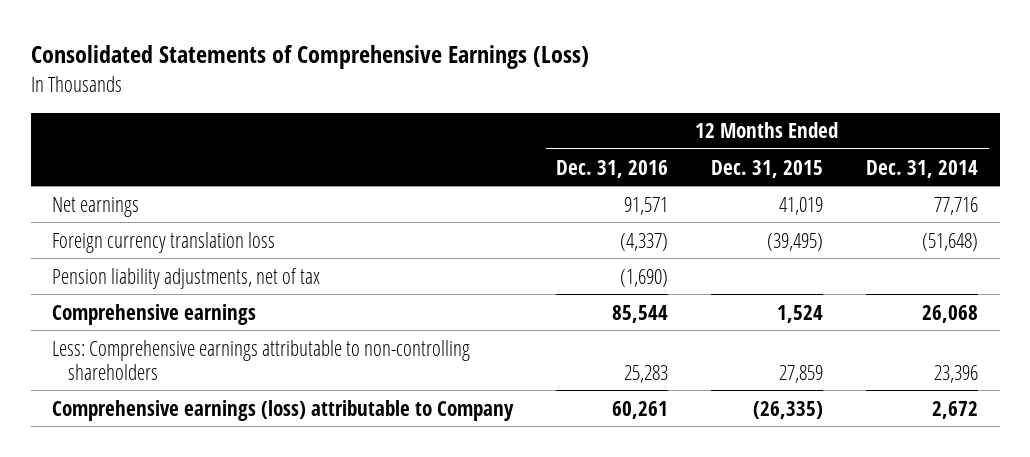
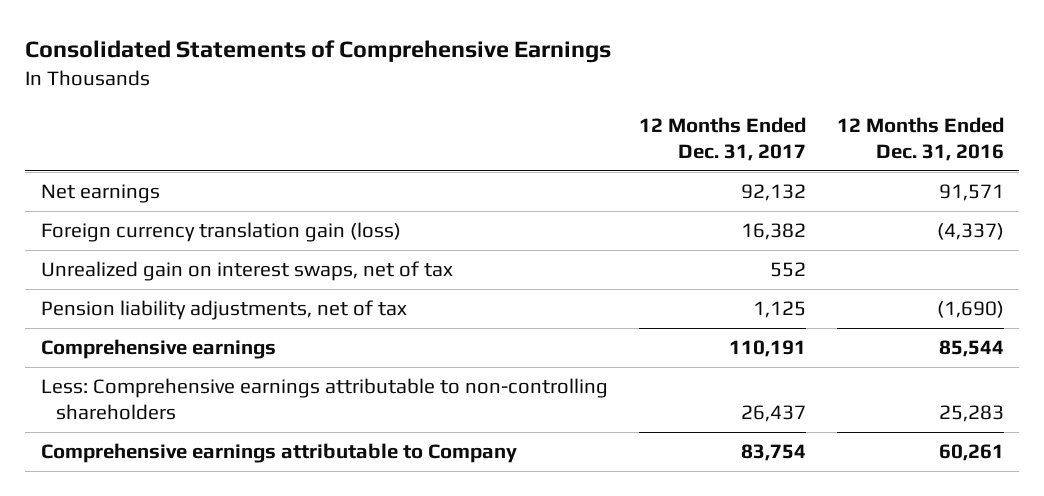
- Consolidated Statements of Comprehensive Earnings (Loss)
+ Consolidated Statements of Comprehensive Earnings
- | 12 Months Ended Dec. 31, 2016 | 12 Months Ended Dec. 31, 2015 | 12 Months Ended Dec. 31, 2014
+ | 12 Months Ended Dec. 31, 2017 | 12 Months Ended Dec. 31, 2016
- Foreign currency translation loss | (4,337) | (39,495) | (51,648)
+ Foreign currency translation gain (loss) | 16,382 | (4,337)
+ Unrealized gain on interest swaps, net of tax | 552 |
- Comprehensive earnings (loss) attributable to Company | 60,261 | (26,335) | 2,672
+ Comprehensive earnings attributable to Company | 83,754 | 60,261

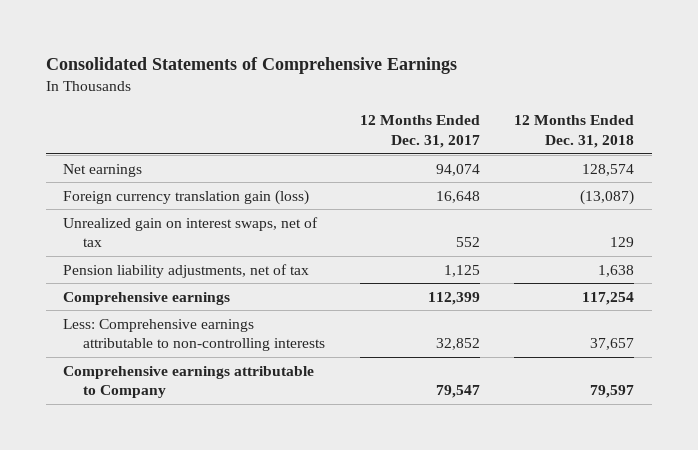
- | 12 Months Ended Dec. 31, 2017 | 12 Months Ended Dec. 31, 2016
+ | 12 Months Ended Dec. 31, 2017 | 12 Months Ended Dec. 31, 2018
- Net earnings | 92,132 | 91,571
- Foreign currency translation gain (loss) | 16,382 | (4,337)
+ Net earnings | 94,074 | 128,574
+ Foreign currency translation gain (loss) | 16,648 | (13,087)
- Comprehensive earnings | 110,191 | 85,544
- Less: Comprehensive earnings attributable to non-controlling shareholders | 26,437 | 25,283
- Comprehensive earnings attributable to Company | 83,754 | 60,261
+ Comprehensive earnings | 112,399 | 117,254
+ Less: Comprehensive earnings attributable to non-controlling interests | 32,852 | 37,657
+ Comprehensive earnings attributable to Company | 79,547 | 79,597

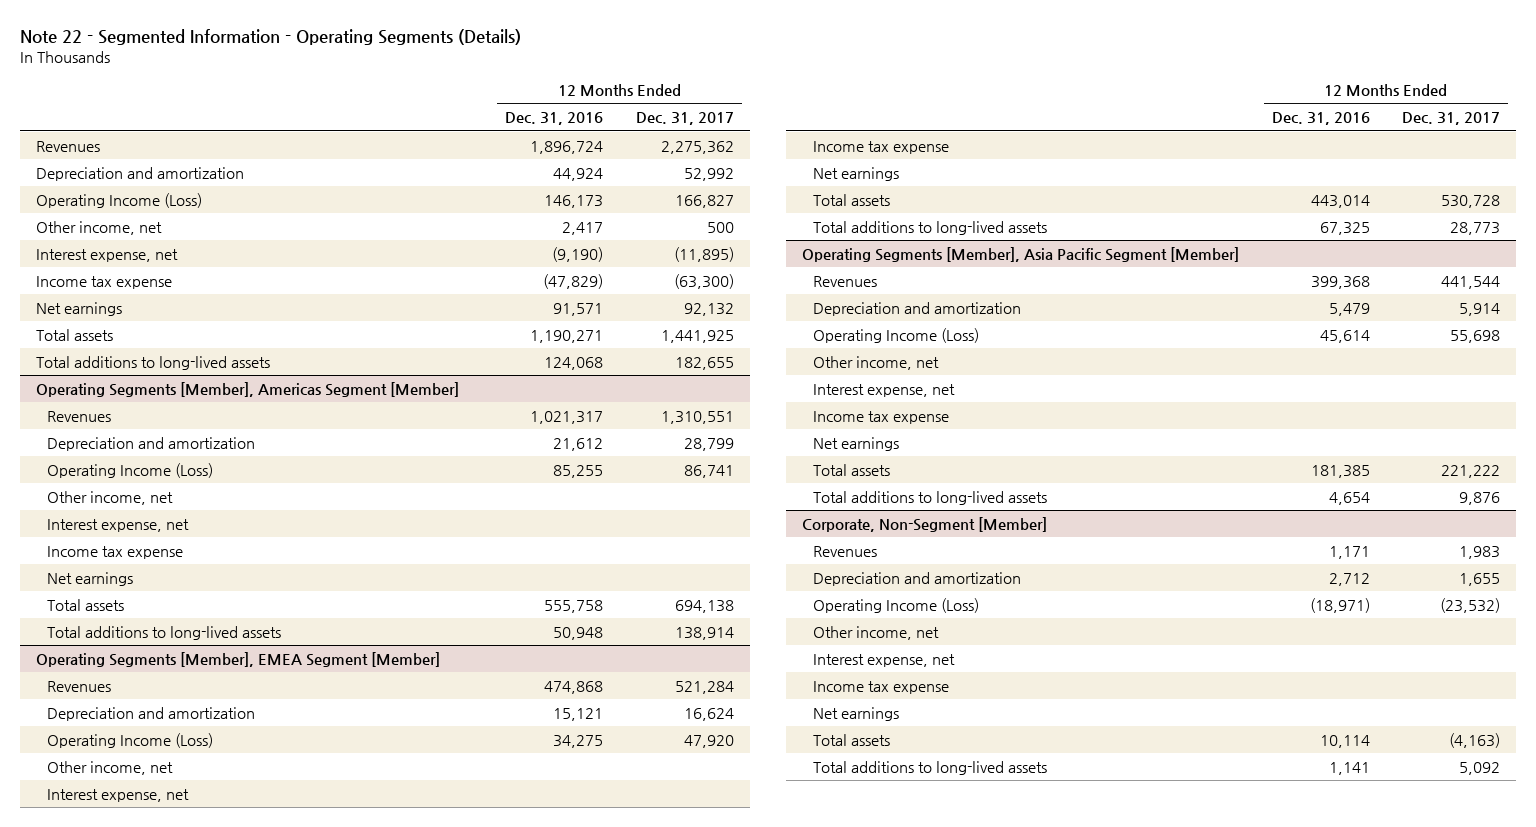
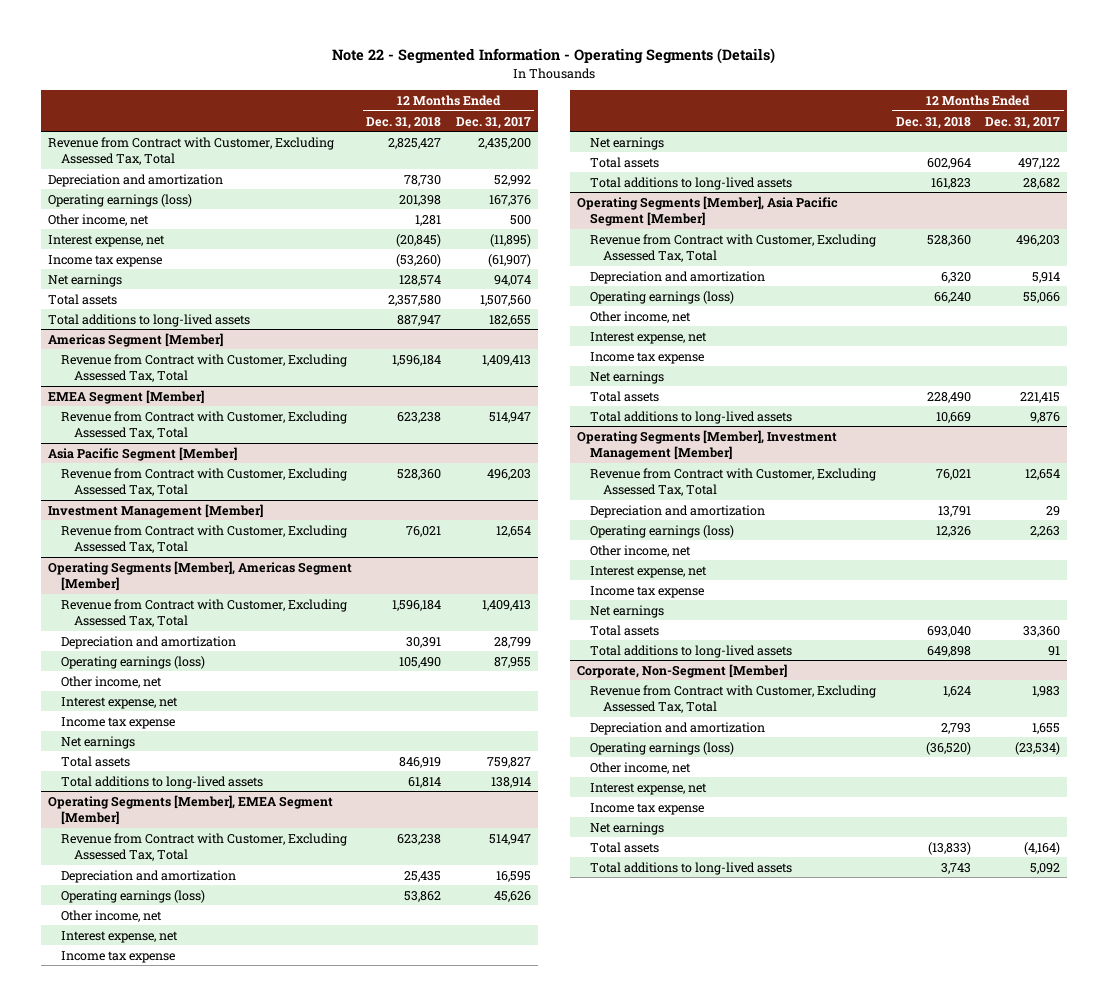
- | 12 Months Ended Dec. 31, 2016 | 12 Months Ended Dec. 31, 2017
+ | 12 Months Ended Dec. 31, 2018 | 12 Months Ended Dec. 31, 2017
- Revenues | 1,896,724 | 2,275,362
+ Revenue from Contract with Customer, Excluding Assessed Tax, Total | 2,825,427 | 2,435,200
- Operating Income (Loss) | 146,173 | 166,827
+ Operating earnings (loss) | 201,398 | 167,376
- Income tax expense | (47,829) | (63,300)
- Net earnings | 91,571 | 92,132
- Total assets | 1,190,271 | 1,441,925
+ Income tax expense | (53,260) | (61,907)
+ Net earnings | 128,574 | 94,074
+ Total assets | 2,357,580 | 1,507,560
+ Americas Segment [Member]
+ Revenue from Contract with Customer, Excluding Assessed Tax, Total | 1,596,184 | 1,409,413
+ EMEA Segment [Member]
+ Revenue from Contract with Customer, Excluding Assessed Tax, Total | 623,238 | 514,947
+ Asia Pacific Segment [Member]
+ Revenue from Contract with Customer, Excluding Assessed Tax, Total | 528,360 | 496,203
+ Investment Management [Member]
+ Revenue from Contract with Customer, Excluding Assessed Tax, Total | 76,021 | 12,654
@ Operating Segments [Member], Americas Segment [Member]
- Revenues | 1,021,317 | 1,310,551
+ Revenue from Contract with Customer, Excluding Assessed Tax, Total | 1,596,184 | 1,409,413
- Operating Income (Loss) | 85,255 | 86,741
+ Operating earnings (loss) | 105,490 | 87,955
- Total assets | 555,758 | 694,138
+ Total assets | 846,919 | 759,827
@ Operating Segments [Member], EMEA Segment [Member]
- Revenues | 474,868 | 521,284
- Depreciation and amortization | 15,121 | 16,624
- Operating Income (Loss) | 34,275 | 47,920
+ Revenue from Contract with Customer, Excluding Assessed Tax, Total | 623,238 | 514,947
+ Depreciation and amortization | 25,435 | 16,595
+ Operating earnings (loss) | 53,862 | 45,626
- Total assets | 443,014 | 530,728
- Total additions to long-lived assets | 67,325 | 28,773
+ Total assets | 602,964 | 497,122
+ Total additions to long-lived assets | 161,823 | 28,682
@ Operating Segments [Member], Asia Pacific Segment [Member]
- Revenues | 399,368 | 441,544
+ Revenue from Contract with Customer, Excluding Assessed Tax, Total | 528,360 | 496,203
- Operating Income (Loss) | 45,614 | 55,698
+ Operating earnings (loss) | 66,240 | 55,066
- Total assets | 181,385 | 221,222
+ Total assets | 228,490 | 221,415
+ Operating Segments [Member], Investment Management [Member]
+ Revenue from Contract with Customer, Excluding Assessed Tax, Total | 76,021 | 12,654
+ Depreciation and amortization | 13,791 | 29
+ Operating earnings (loss) | 12,326 | 2,263
+ Other income, net
+ Interest expense, net
+ Income tax expense
+ Net earnings
+ Total assets | 693,040 | 33,360
+ Total additions to long-lived assets | 649,898 | 91
@ Corporate, Non-Segment [Member]
- Revenues | 1,171 | 1,983
+ Revenue from Contract with Customer, Excluding Assessed Tax, Total | 1,624 | 1,983
- Operating Income (Loss) | (18,971) | (23,532)
+ Operating earnings (loss) | (36,520) | (23,534)
- Total assets | 10,114 | (4,163)
+ Total assets | (13,833) | (4,164)

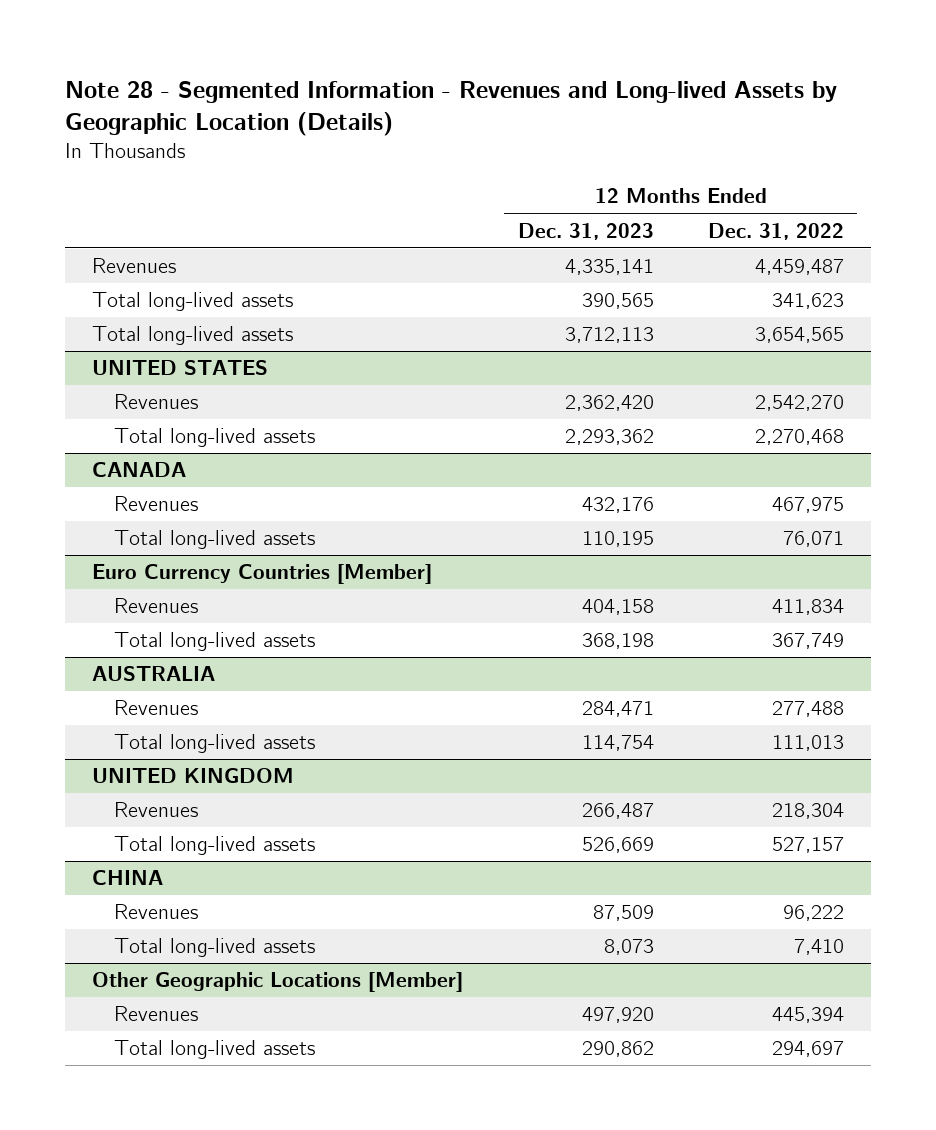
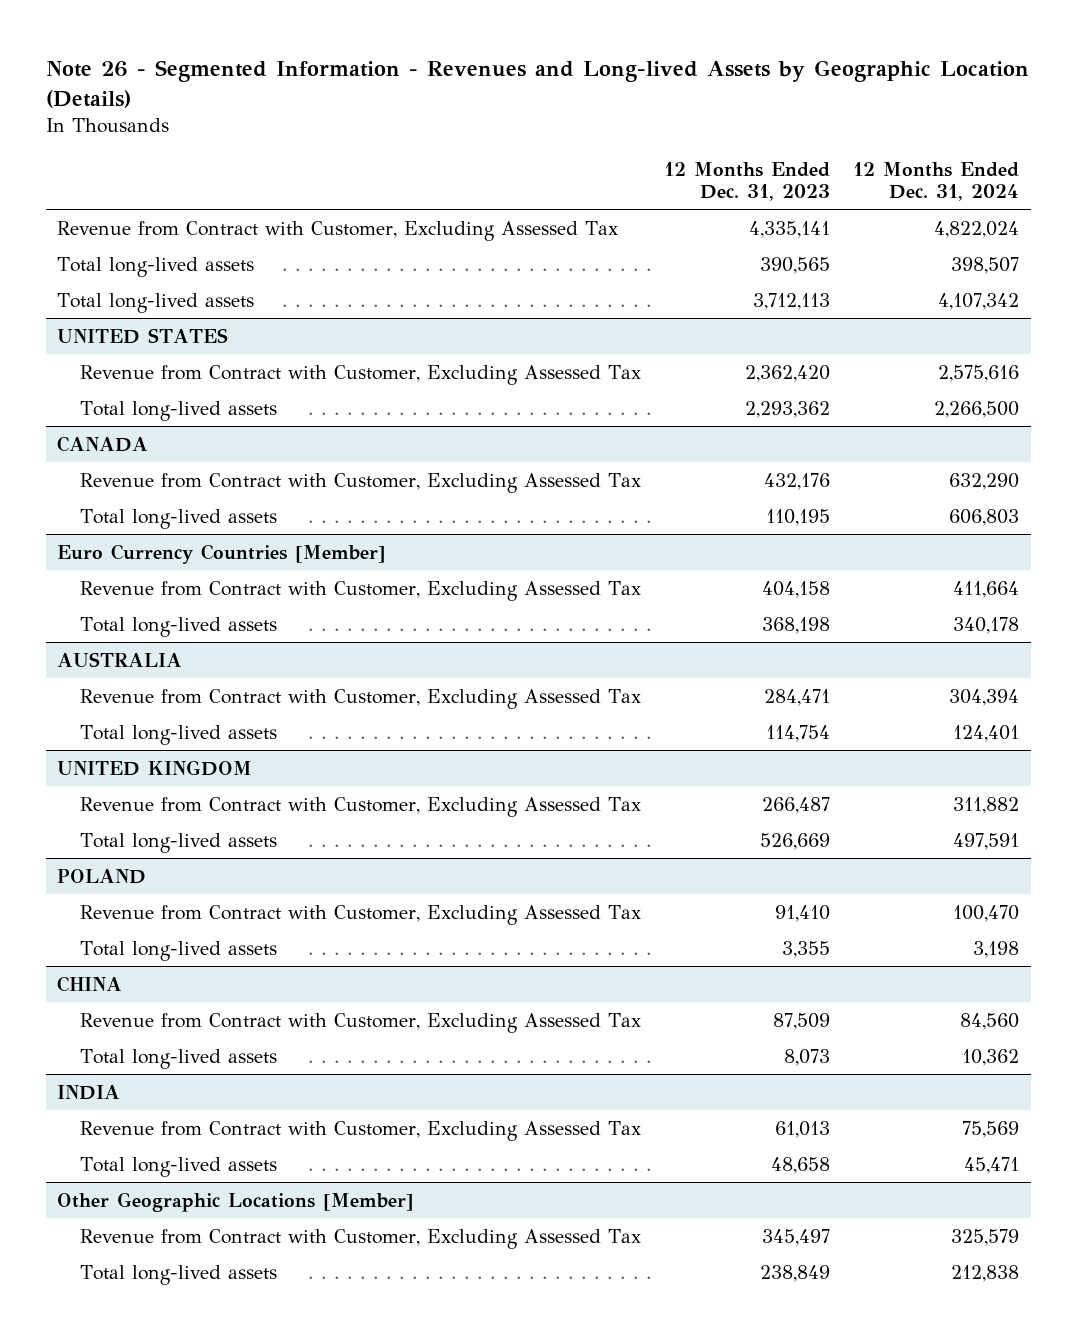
- Note 28 - Segmented Information - Revenues and Long-lived Assets by Geographic Location (Details)
+ Note 26 - Segmented Information - Revenues and Long-lived Assets by Geographic Location (Details)
- | 12 Months Ended Dec. 31, 2023 | 12 Months Ended Dec. 31, 2022
+ | 12 Months Ended Dec. 31, 2023 | 12 Months Ended Dec. 31, 2024
- Revenues | 4,335,141 | 4,459,487
+ Revenue from Contract with Customer, Excluding Assessed Tax | 4,335,141 | 4,822,024
@ UNITED STATES
- Revenues | 2,362,420 | 2,542,270
+ Revenue from Contract with Customer, Excluding Assessed Tax | 2,362,420 | 2,575,616
@ CANADA
- Revenues | 432,176 | 467,975
+ Revenue from Contract with Customer, Excluding Assessed Tax | 432,176 | 632,290
@ Euro Currency Countries [Member]
- Revenues | 404,158 | 411,834
+ Revenue from Contract with Customer, Excluding Assessed Tax | 404,158 | 411,664
@ AUSTRALIA
- Revenues | 284,471 | 277,488
+ Revenue from Contract with Customer, Excluding Assessed Tax | 284,471 | 304,394
@ UNITED KINGDOM
- Revenues | 266,487 | 218,304
+ Revenue from Contract with Customer, Excluding Assessed Tax | 266,487 | 311,882
+ POLAND
+ Revenue from Contract with Customer, Excluding Assessed Tax | 91,410 | 100,470
+ Total long-lived assets | 3,355 | 3,198
@ CHINA
- Revenues | 87,509 | 96,222
+ Revenue from Contract with Customer, Excluding Assessed Tax | 87,509 | 84,560
+ INDIA
+ Revenue from Contract with Customer, Excluding Assessed Tax | 61,013 | 75,569
+ Total long-lived assets | 48,658 | 45,471
@ Other Geographic Locations [Member]
- Revenues | 497,920 | 445,394
- Total long-lived assets | 290,862 | 294,697
+ Revenue from Contract with Customer, Excluding Assessed Tax | 345,497 | 325,579
+ Total long-lived assets | 238,849 | 212,838

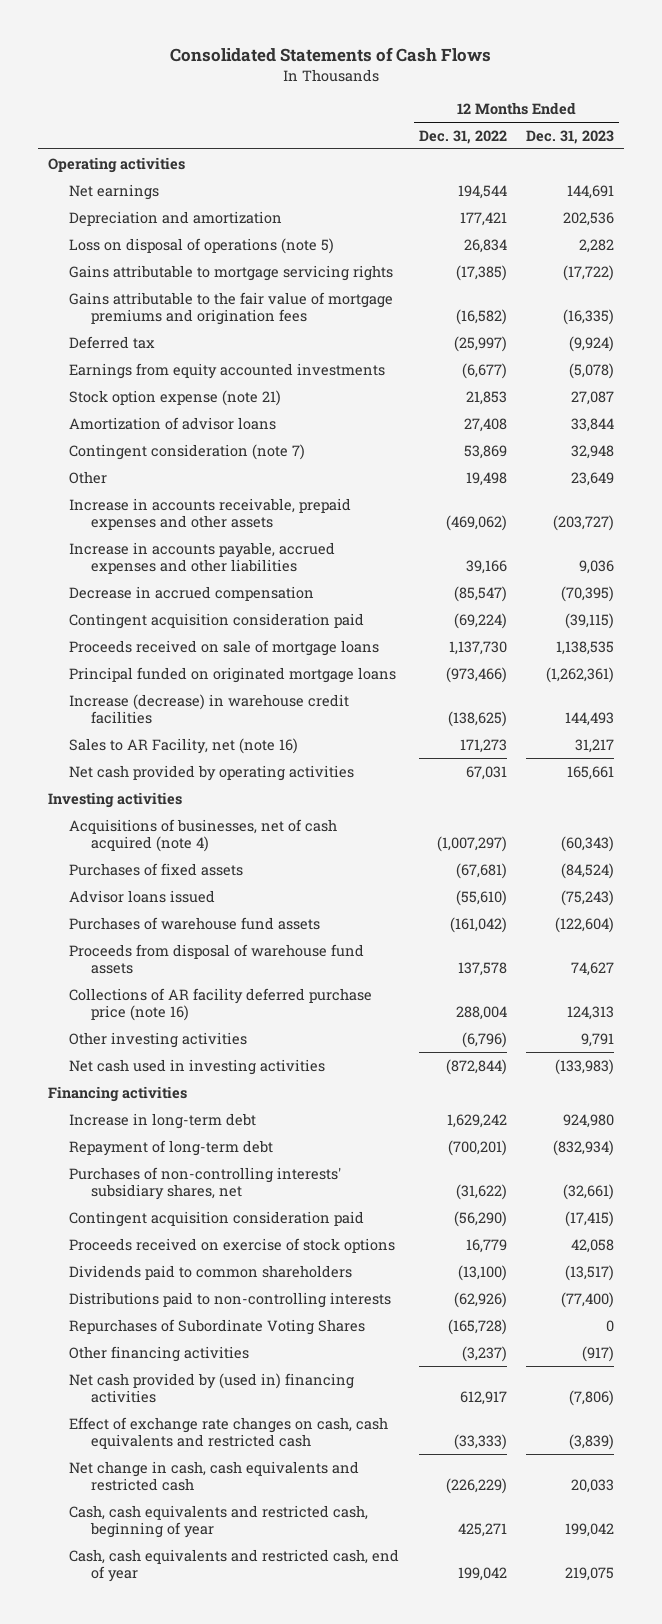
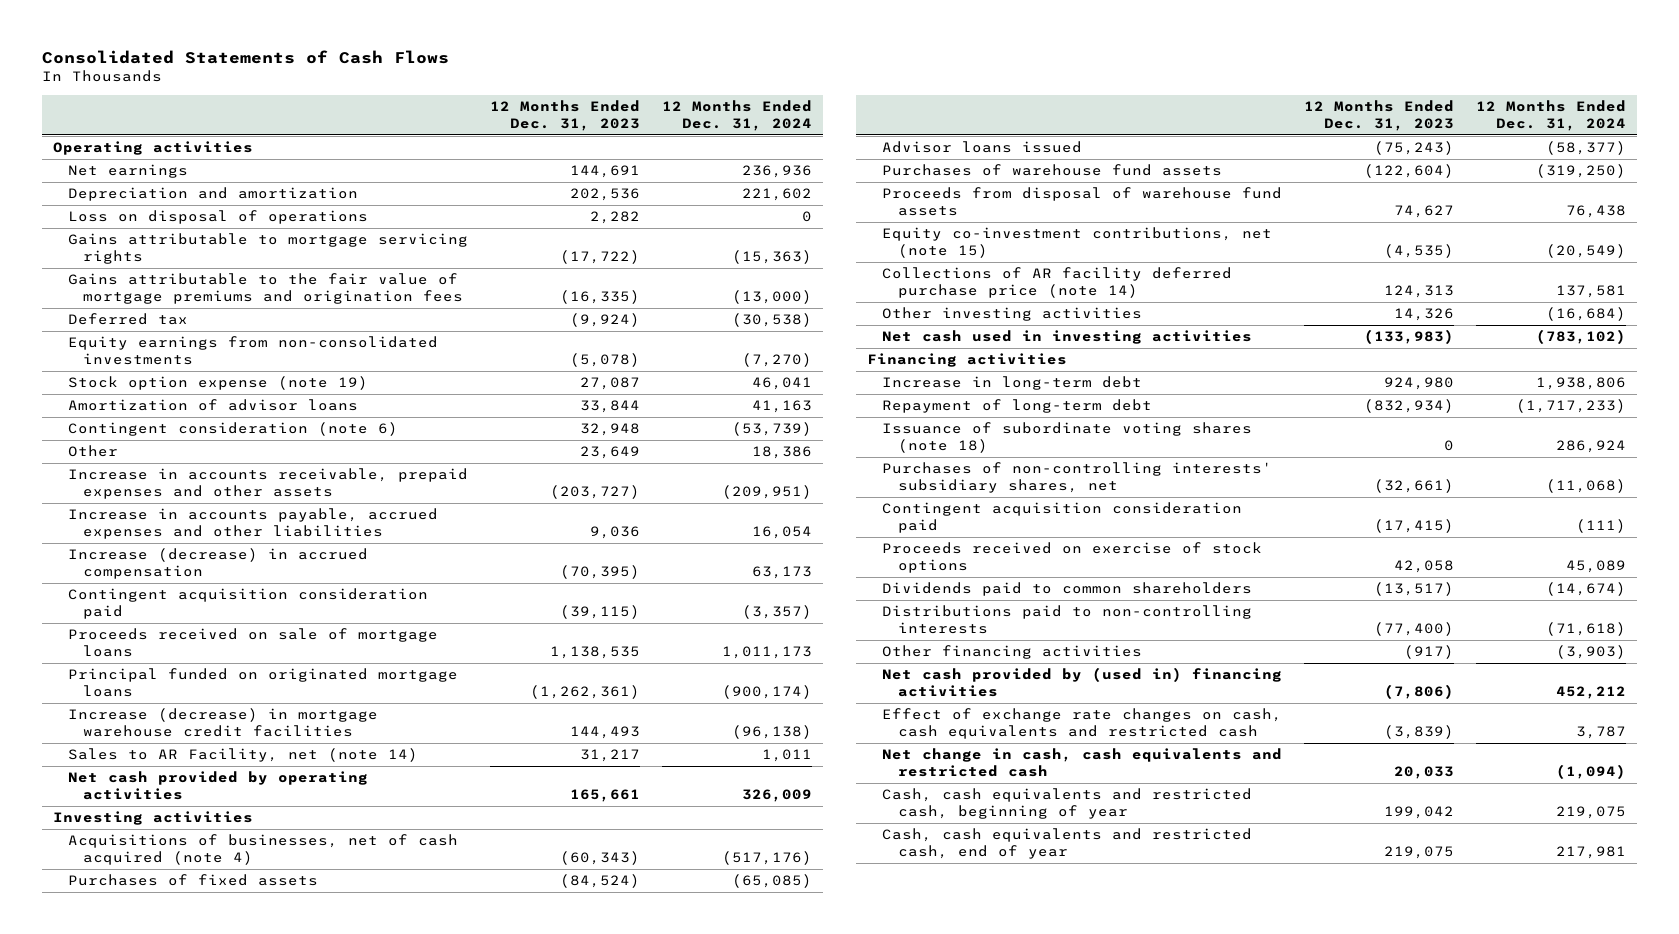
- | 12 Months Ended Dec. 31, 2022 | 12 Months Ended Dec. 31, 2023
+ | 12 Months Ended Dec. 31, 2023 | 12 Months Ended Dec. 31, 2024
- Loss on disposal of operations (note 5) | 26,834 | 2,282
+ Loss on disposal of operations | 2,282 | 0
- Earnings from equity accounted investments | (6,677) | (5,078)
- Stock option expense (note 21) | 21,853 | 27,087
+ Equity earnings from non-consolidated investments | (5,078) | (7,270)
+ Stock option expense (note 19) | 27,087 | 46,041
- Contingent consideration (note 7) | 53,869 | 32,948
+ Contingent consideration (note 6) | 32,948 | (53,739)
- Decrease in accrued compensation | (85,547) | (70,395)
+ Increase (decrease) in accrued compensation | (70,395) | 63,173
- Increase (decrease) in warehouse credit facilities | (138,625) | 144,493
- Sales to AR Facility, net (note 16) | 171,273 | 31,217
+ Increase (decrease) in mortgage warehouse credit facilities | 144,493 | (96,138)
+ Sales to AR Facility, net (note 14) | 31,217 | 1,011
- Collections of AR facility deferred purchase price (note 16) | 288,004 | 124,313
- Other investing activities | (6,796) | 9,791
+ Equity co-investment contributions, net (note 15) | (4,535) | (20,549)
+ Collections of AR facility deferred purchase price (note 14) | 124,313 | 137,581
+ Other investing activities | 14,326 | (16,684)
+ Issuance of subordinate voting shares (note 18) | 0 | 286,924
- Repurchases of Subordinate Voting Shares | (165,728) | 0

